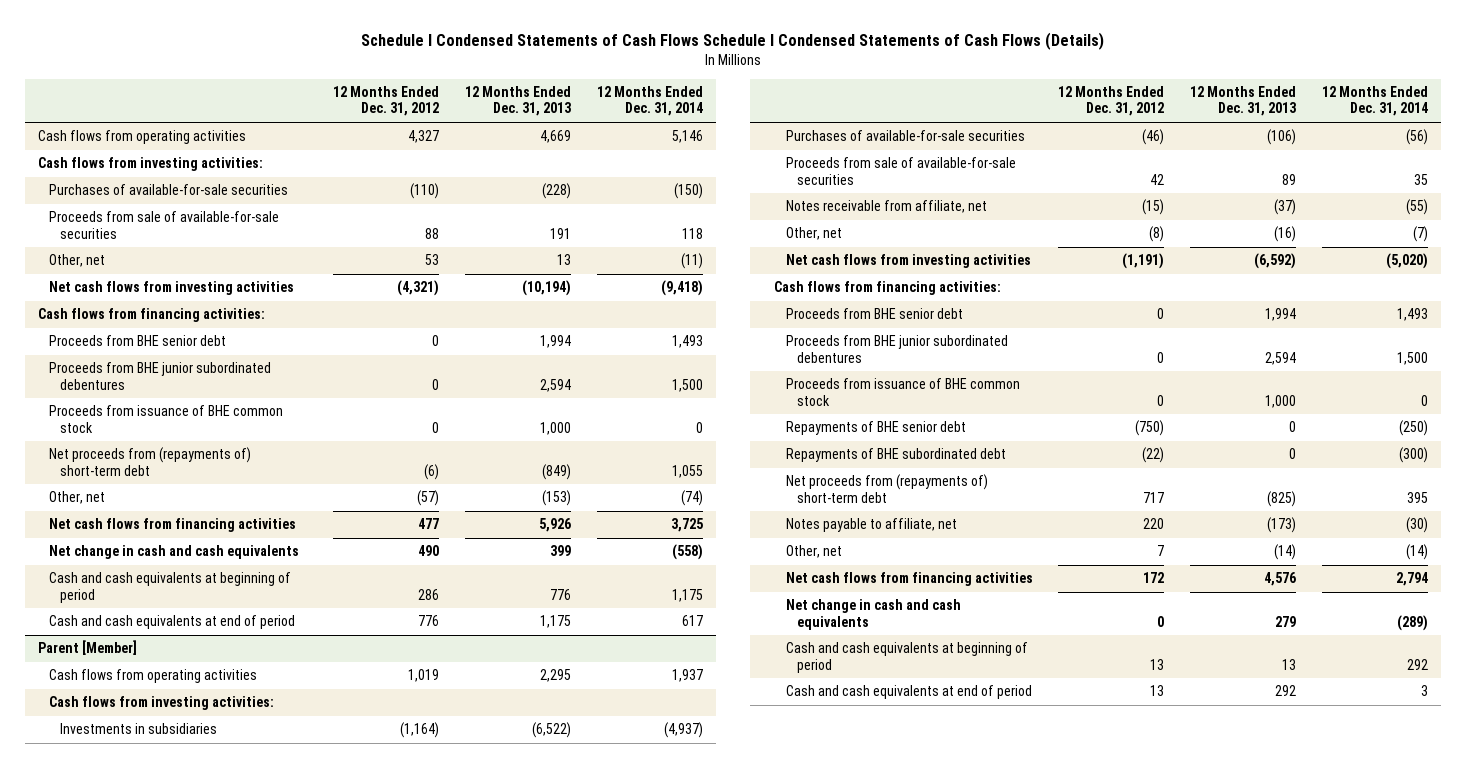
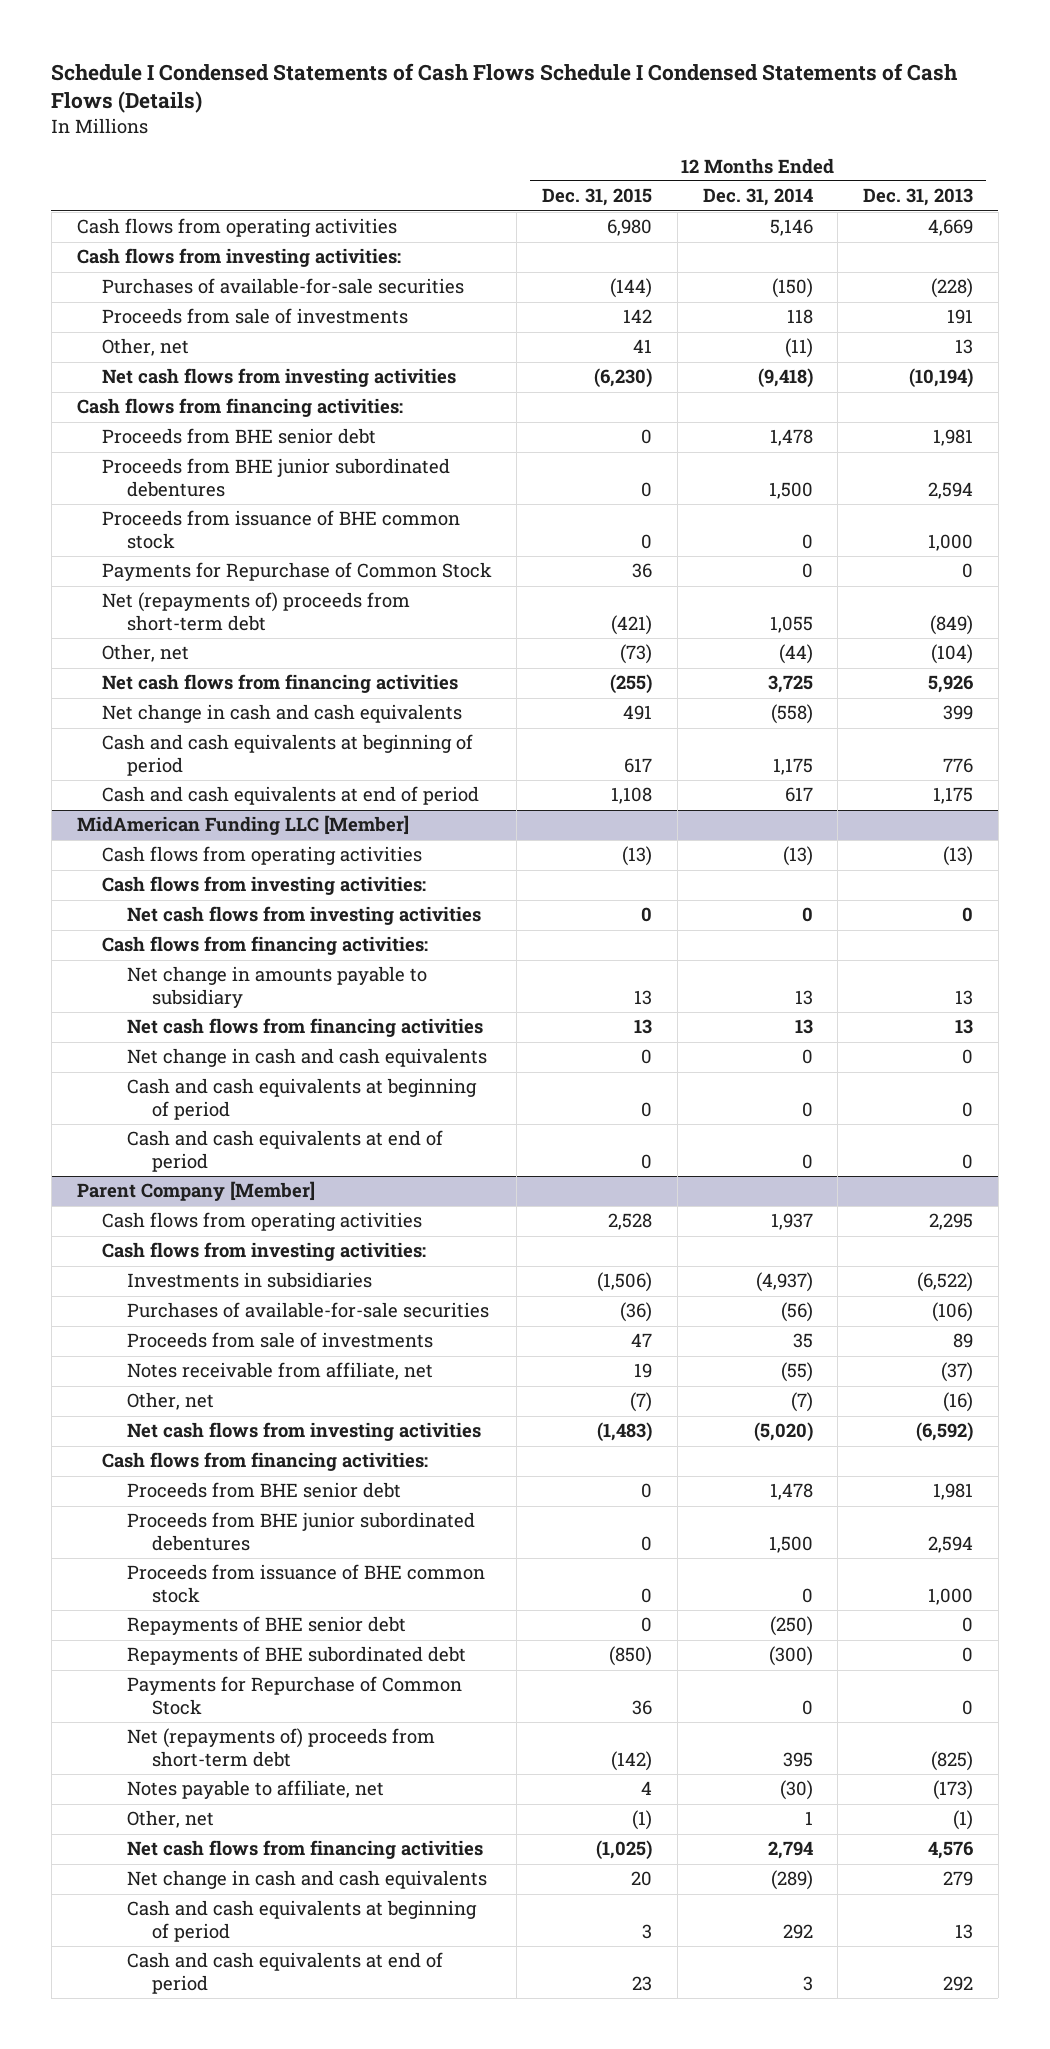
- | 12 Months Ended Dec. 31, 2012 | 12 Months Ended Dec. 31, 2013 | 12 Months Ended Dec. 31, 2014
+ | 12 Months Ended Dec. 31, 2015 | 12 Months Ended Dec. 31, 2014 | 12 Months Ended Dec. 31, 2013
- Proceeds from sale of available-for-sale securities | 88 | 191 | 118
+ Proceeds from sale of investments | 142 | 118 | 191
- Proceeds from BHE senior debt | 0 | 1,994 | 1,493
+ Proceeds from BHE senior debt | 0 | 1,478 | 1,981
- Net proceeds from (repayments of) short-term debt | (6) | (849) | 1,055
- Other, net | (57) | (153) | (74)
+ Payments for Repurchase of Common Stock | 36 | 0 | 0
+ Net (repayments of) proceeds from short-term debt | (421) | 1,055 | (849)
+ Other, net | (73) | (44) | (104)
- Parent [Member]
+ MidAmerican Funding LLC [Member]
+ Cash flows from operating activities | (13) | (13) | (13)
+ Cash flows from investing activities:
+ Net cash flows from investing activities | 0 | 0 | 0
+ Cash flows from financing activities:
+ Net change in amounts payable to subsidiary | 13 | 13 | 13
+ Net cash flows from financing activities | 13 | 13 | 13
+ Net change in cash and cash equivalents | 0 | 0 | 0
+ Cash and cash equivalents at beginning of period | 0 | 0 | 0
+ Cash and cash equivalents at end of period | 0 | 0 | 0
+ Parent Company [Member]
- Proceeds from sale of available-for-sale securities | 42 | 89 | 35
+ Proceeds from sale of investments | 47 | 35 | 89
- Proceeds from BHE senior debt | 0 | 1,994 | 1,493
+ Proceeds from BHE senior debt | 0 | 1,478 | 1,981
- Net proceeds from (repayments of) short-term debt | 717 | (825) | 395
+ Payments for Repurchase of Common Stock | 36 | 0 | 0
+ Net (repayments of) proceeds from short-term debt | (142) | 395 | (825)
- Other, net | 7 | (14) | (14)
+ Other, net | (1) | 1 | (1)

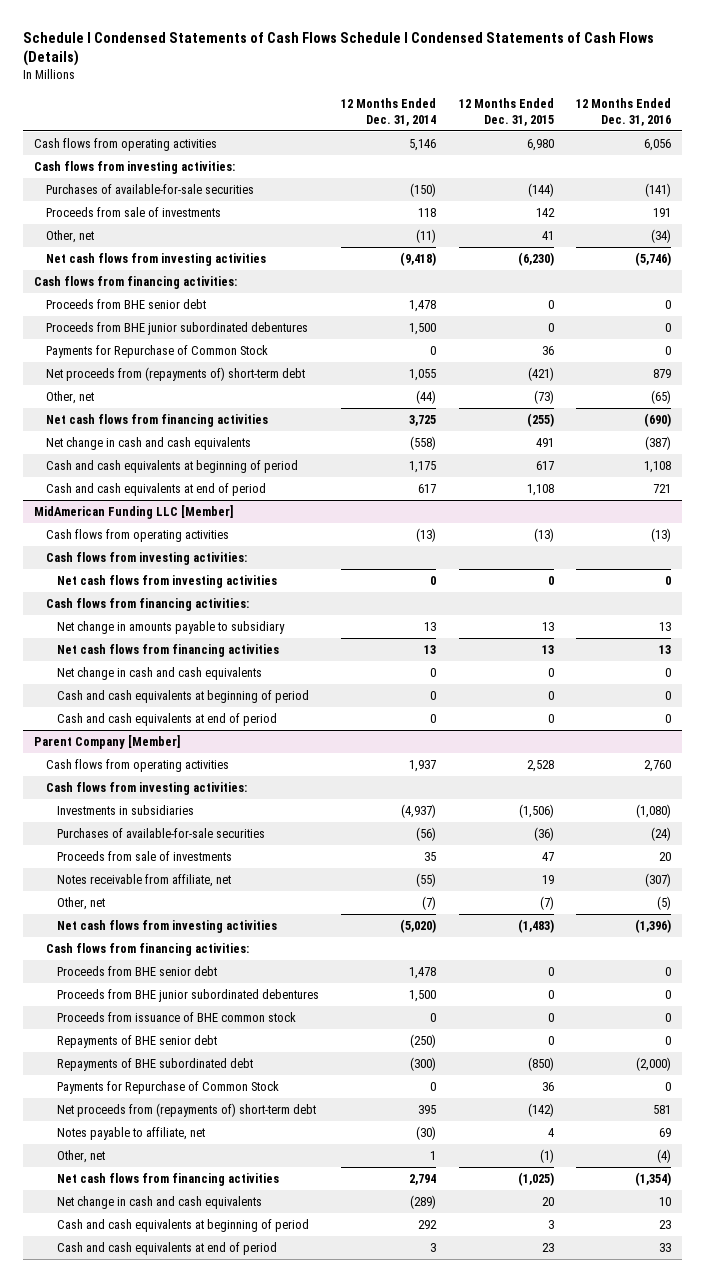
- | 12 Months Ended Dec. 31, 2015 | 12 Months Ended Dec. 31, 2014 | 12 Months Ended Dec. 31, 2013
+ | 12 Months Ended Dec. 31, 2014 | 12 Months Ended Dec. 31, 2015 | 12 Months Ended Dec. 31, 2016
- Proceeds from issuance of BHE common stock | 0 | 0 | 1,000
- Net (repayments of) proceeds from short-term debt | (421) | 1,055 | (849)
+ Net proceeds from (repayments of) short-term debt | 1,055 | (421) | 879
@ Parent Company [Member]
- Net (repayments of) proceeds from short-term debt | (142) | 395 | (825)
+ Net proceeds from (repayments of) short-term debt | 395 | (142) | 581

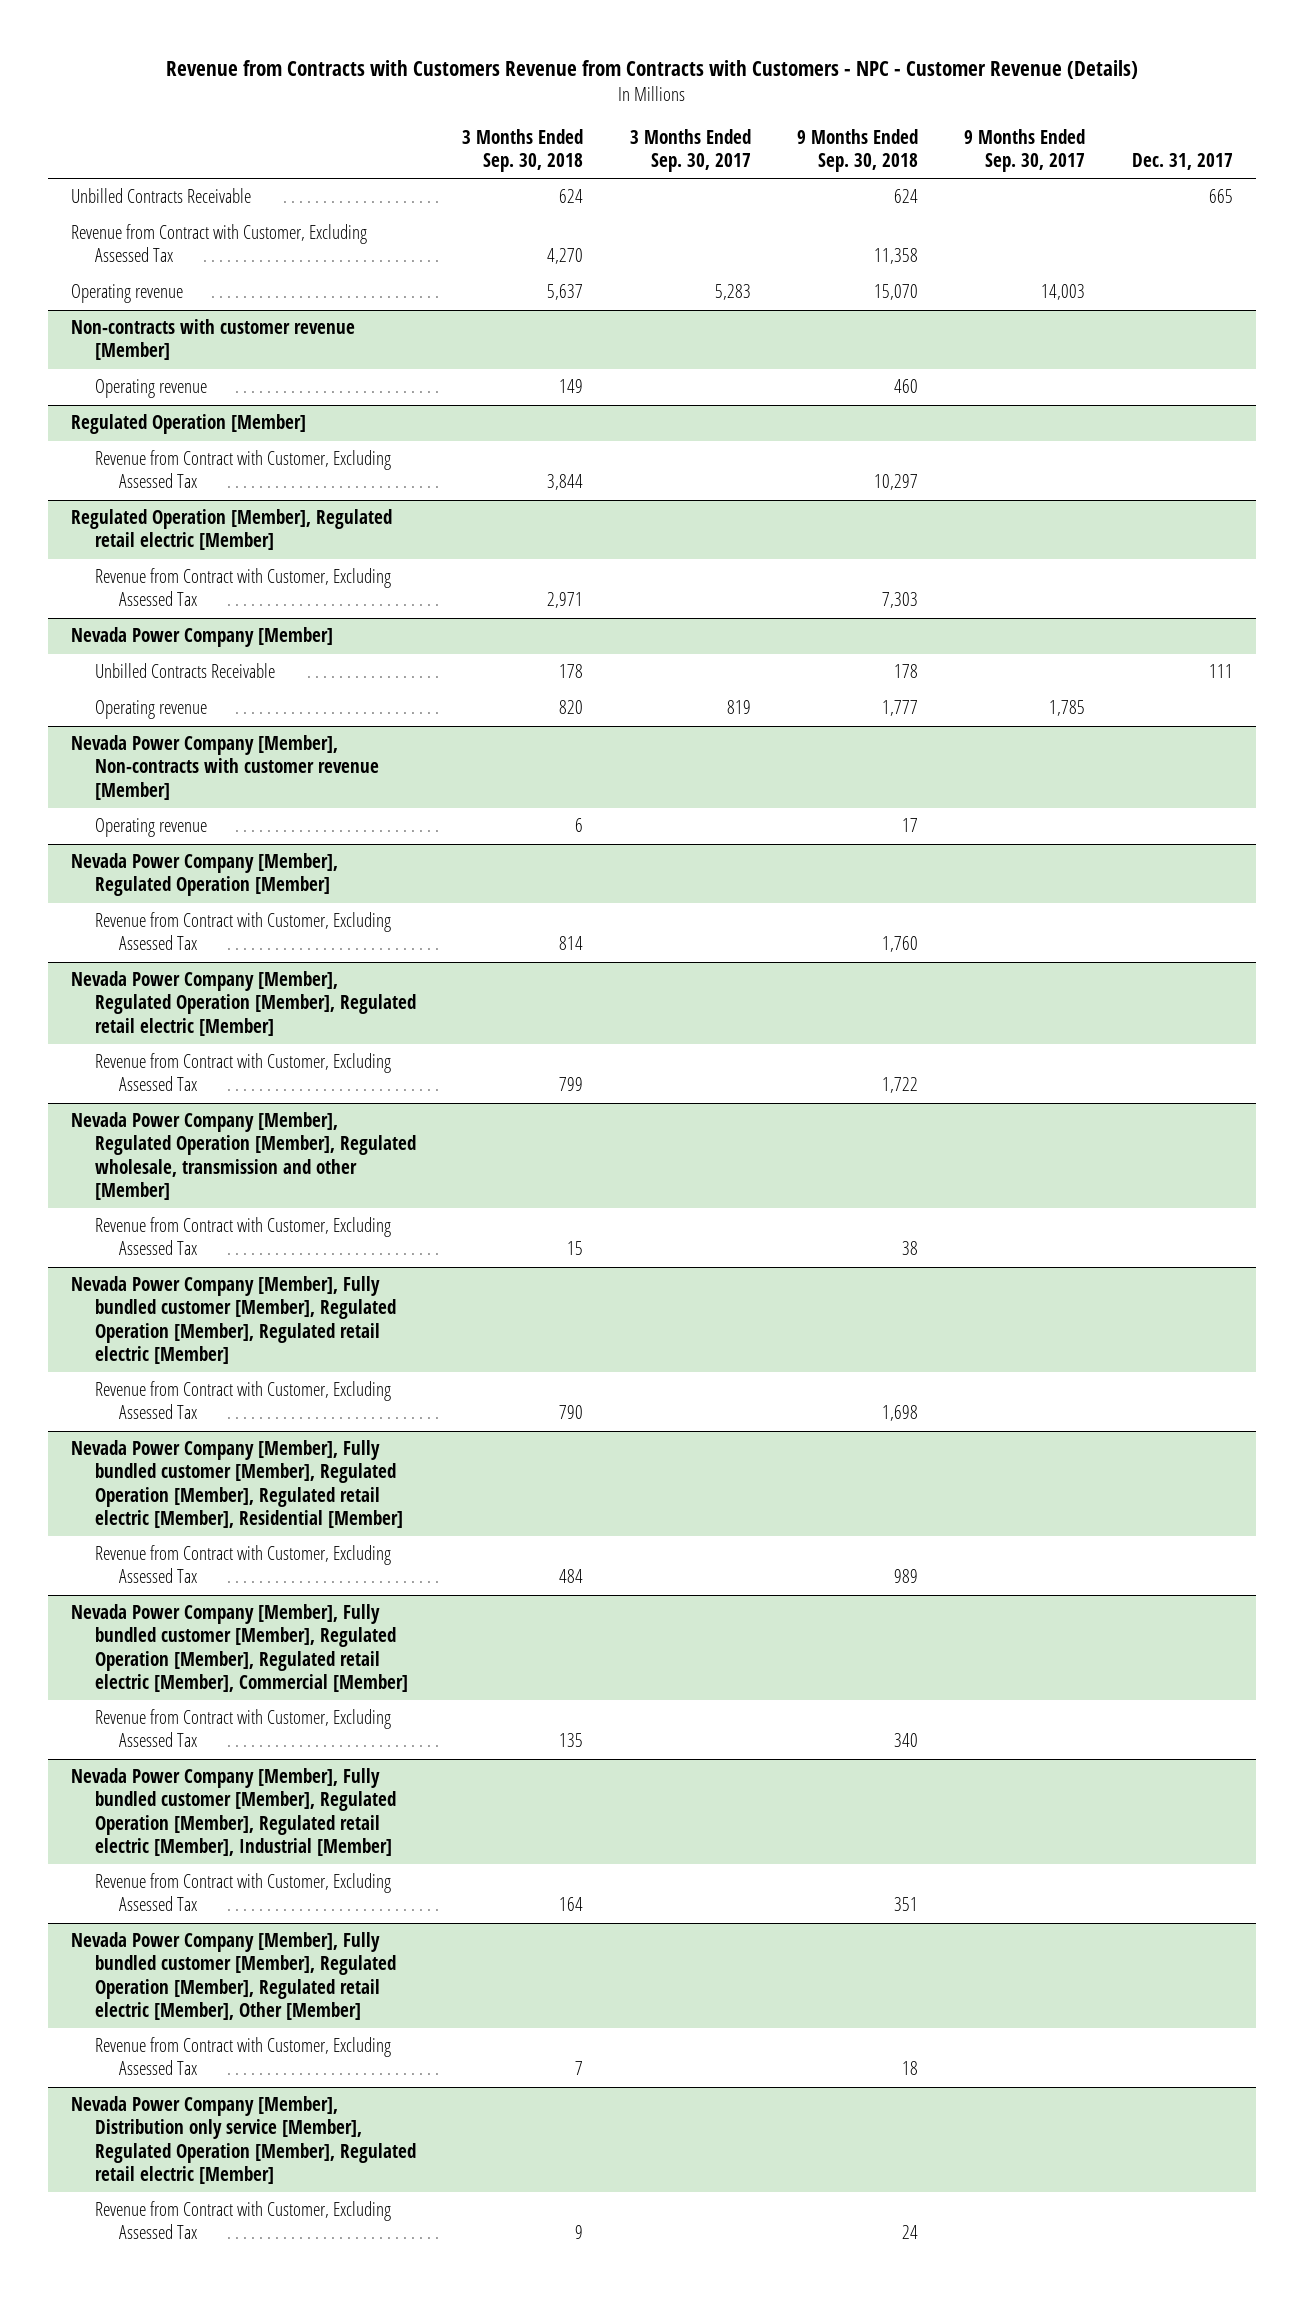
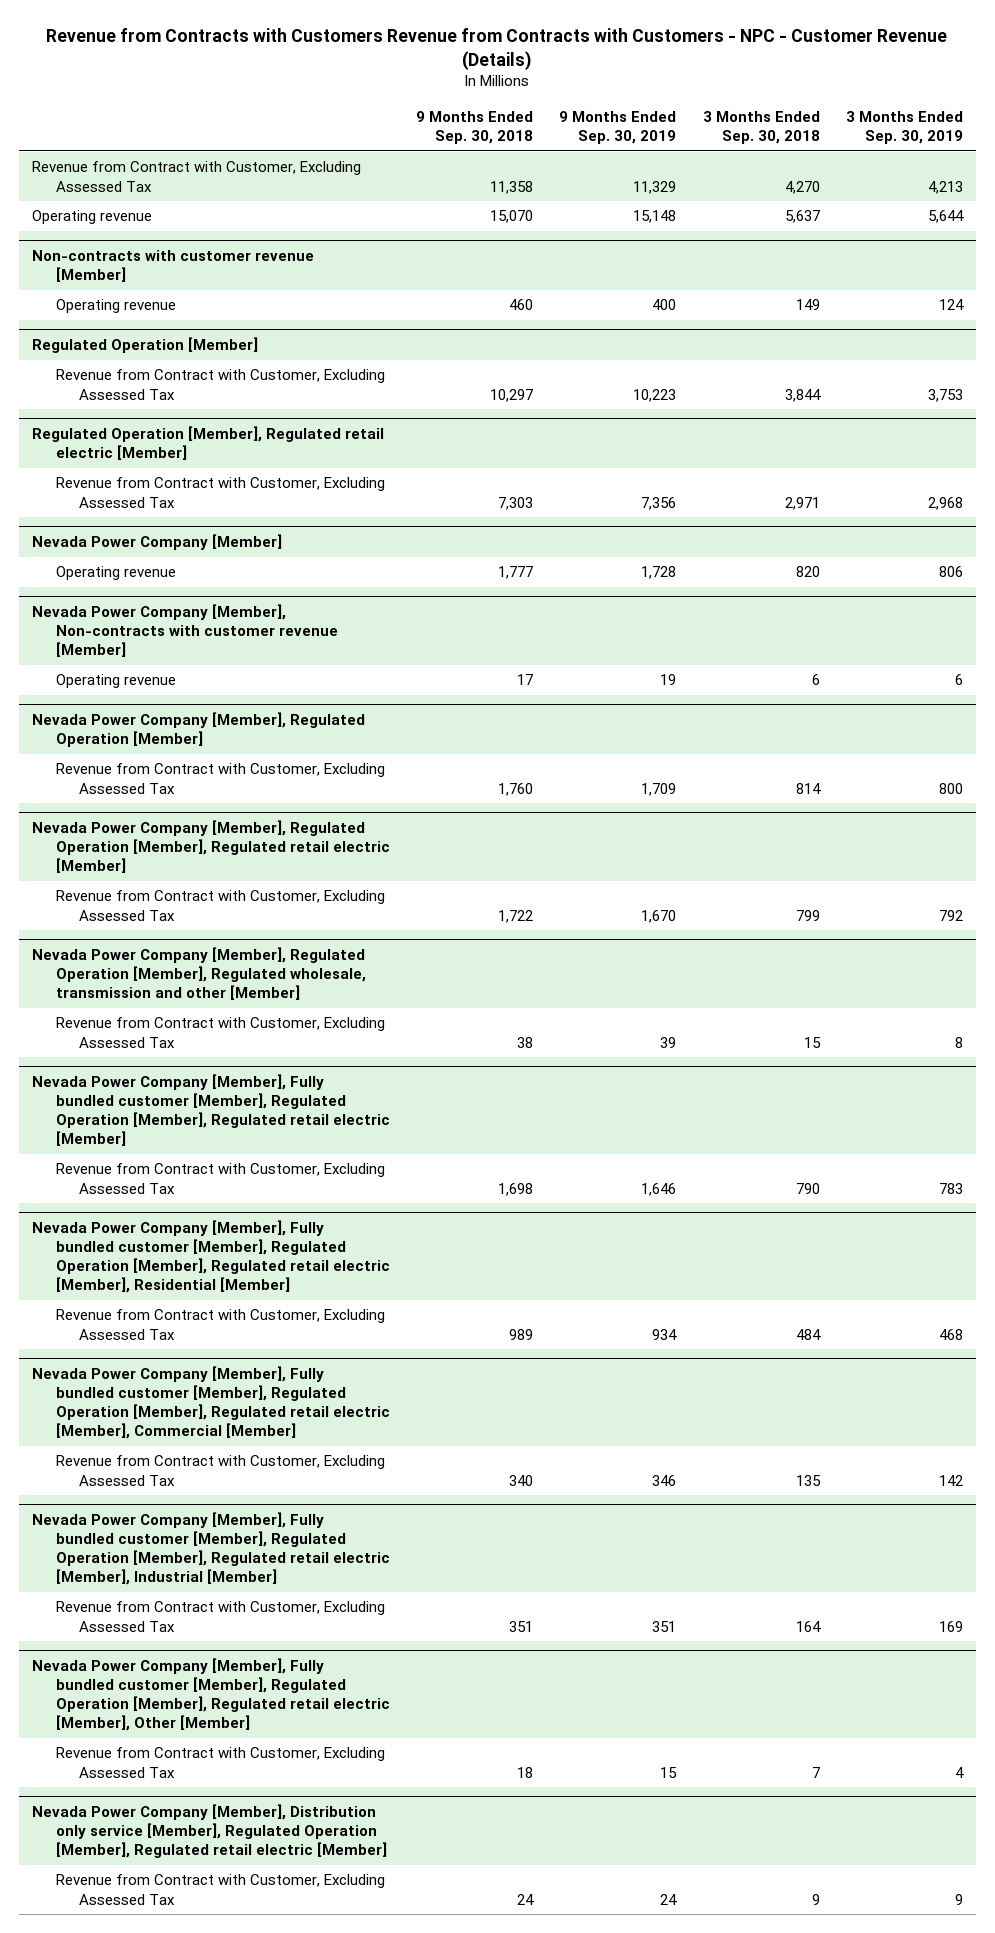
- | 3 Months Ended Sep. 30, 2018 | 3 Months Ended Sep. 30, 2017 | 9 Months Ended Sep. 30, 2018 | 9 Months Ended Sep. 30, 2017 | Dec. 31, 2017
+ | 9 Months Ended Sep. 30, 2018 | 9 Months Ended Sep. 30, 2019 | 3 Months Ended Sep. 30, 2018 | 3 Months Ended Sep. 30, 2019
- Unbilled Contracts Receivable | 624 | | 624 | | 665
@ Nevada Power Company [Member]
- Unbilled Contracts Receivable | 178 | | 178 | | 111

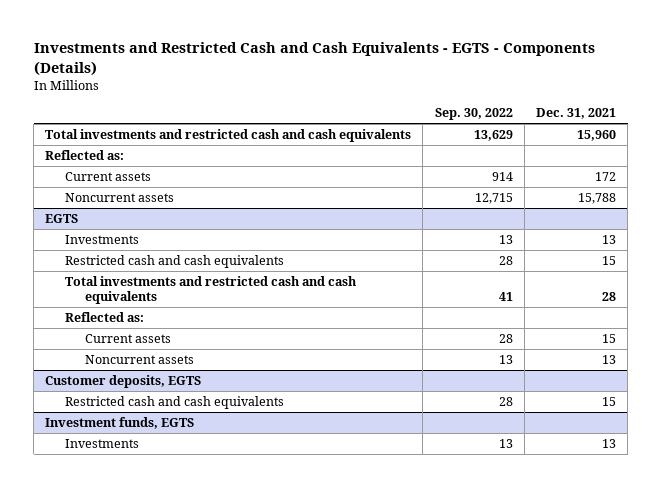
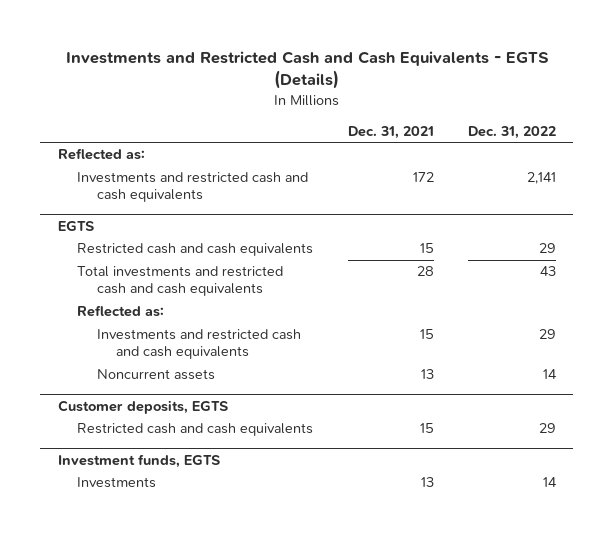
- Investments and Restricted Cash and Cash Equivalents - EGTS - Components (Details)
+ Investments and Restricted Cash and Cash Equivalents - EGTS (Details)
- | Sep. 30, 2022 | Dec. 31, 2021
+ | Dec. 31, 2021 | Dec. 31, 2022
- Total investments and restricted cash and cash equivalents | 13,629 | 15,960
- Current assets | 914 | 172
- Noncurrent assets | 12,715 | 15,788
+ Investments and restricted cash and cash equivalents | 172 | 2,141
@ EGTS
- Investments | 13 | 13
- Current assets | 28 | 15
+ Investments and restricted cash and cash equivalents | 15 | 29

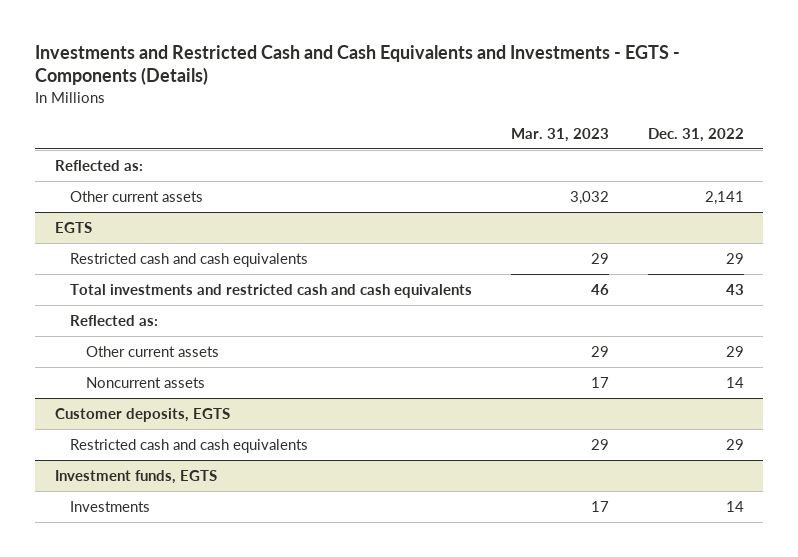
- Investments and Restricted Cash and Cash Equivalents - EGTS (Details)
+ Investments and Restricted Cash and Cash Equivalents and Investments - EGTS - Components (Details)
- | Dec. 31, 2021 | Dec. 31, 2022
+ | Mar. 31, 2023 | Dec. 31, 2022
- Investments and restricted cash and cash equivalents | 172 | 2,141
+ Other current assets | 3,032 | 2,141
@ EGTS
- Investments and restricted cash and cash equivalents | 15 | 29
+ Other current assets | 29 | 29

